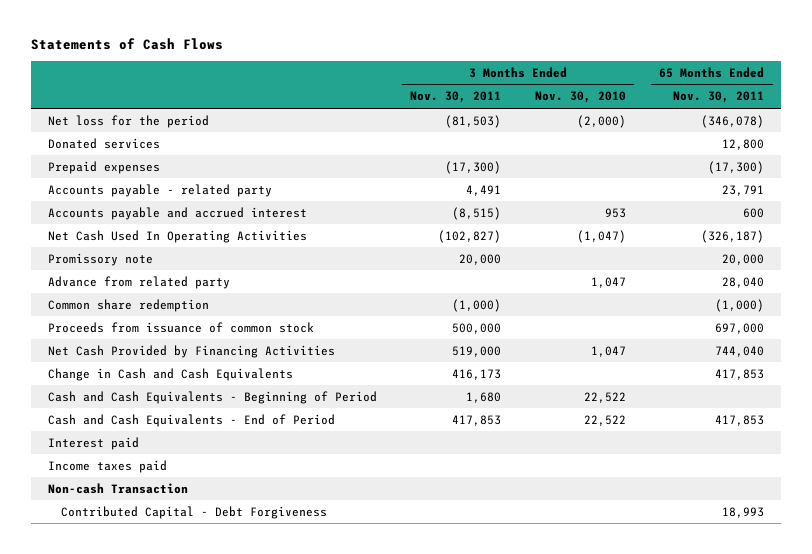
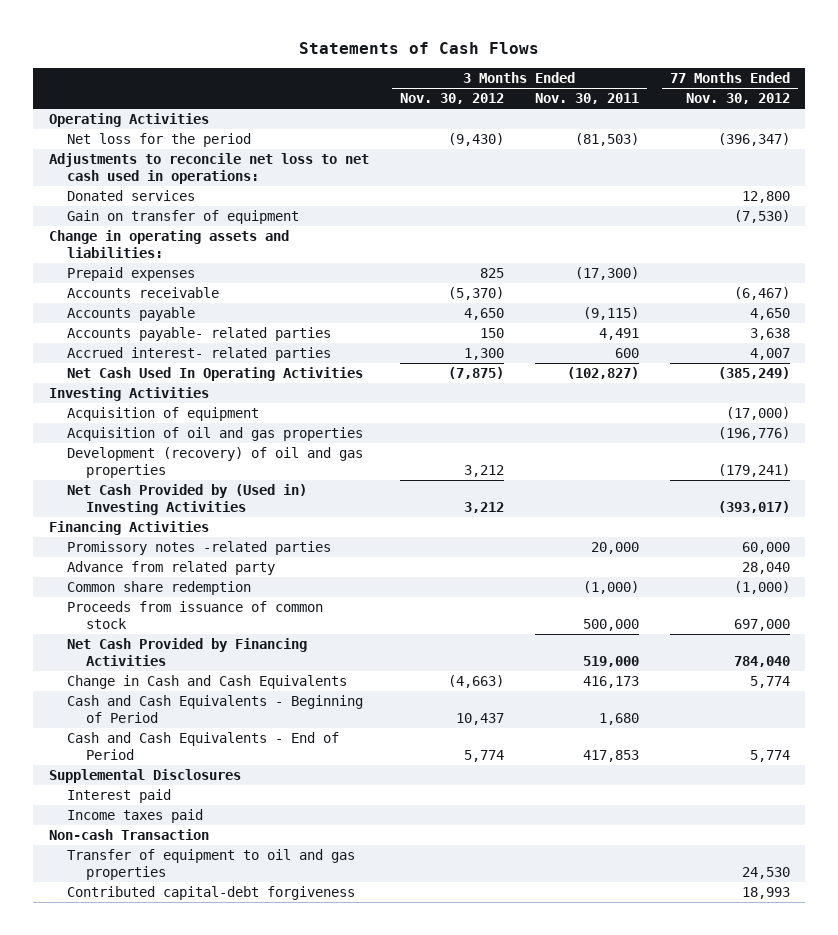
- | 3 Months Ended Nov. 30, 2011 | 3 Months Ended Nov. 30, 2010 | 65 Months Ended Nov. 30, 2011
+ | 3 Months Ended Nov. 30, 2012 | 3 Months Ended Nov. 30, 2011 | 77 Months Ended Nov. 30, 2012
+ Operating Activities
+ Adjustments to reconcile net loss to net cash used in operations:
+ Gain on transfer of equipment | | | (7,530)
+ Change in operating assets and liabilities:
- Accounts payable - related party | 4,491 | | 23,791
- Accounts payable and accrued interest | (8,515) | 953 | 600
+ Accounts receivable | (5,370) | | (6,467)
+ Accounts payable | 4,650 | (9,115) | 4,650
+ Accounts payable- related parties | 150 | 4,491 | 3,638
+ Accrued interest- related parties | 1,300 | 600 | 4,007
- Promissory note | 20,000 | | 20,000
+ Investing Activities
+ Acquisition of equipment | | | (17,000)
+ Acquisition of oil and gas properties | | | (196,776)
+ Development (recovery) of oil and gas properties | 3,212 | | (179,241)
+ Net Cash Provided by (Used in) Investing Activities | 3,212 | | (393,017)
+ Financing Activities
+ Promissory notes -related parties | | 20,000 | 60,000
+ Supplemental Disclosures
- Contributed Capital - Debt Forgiveness | | | 18,993
+ Transfer of equipment to oil and gas properties | | | 24,530
+ Contributed capital-debt forgiveness | | | 18,993

